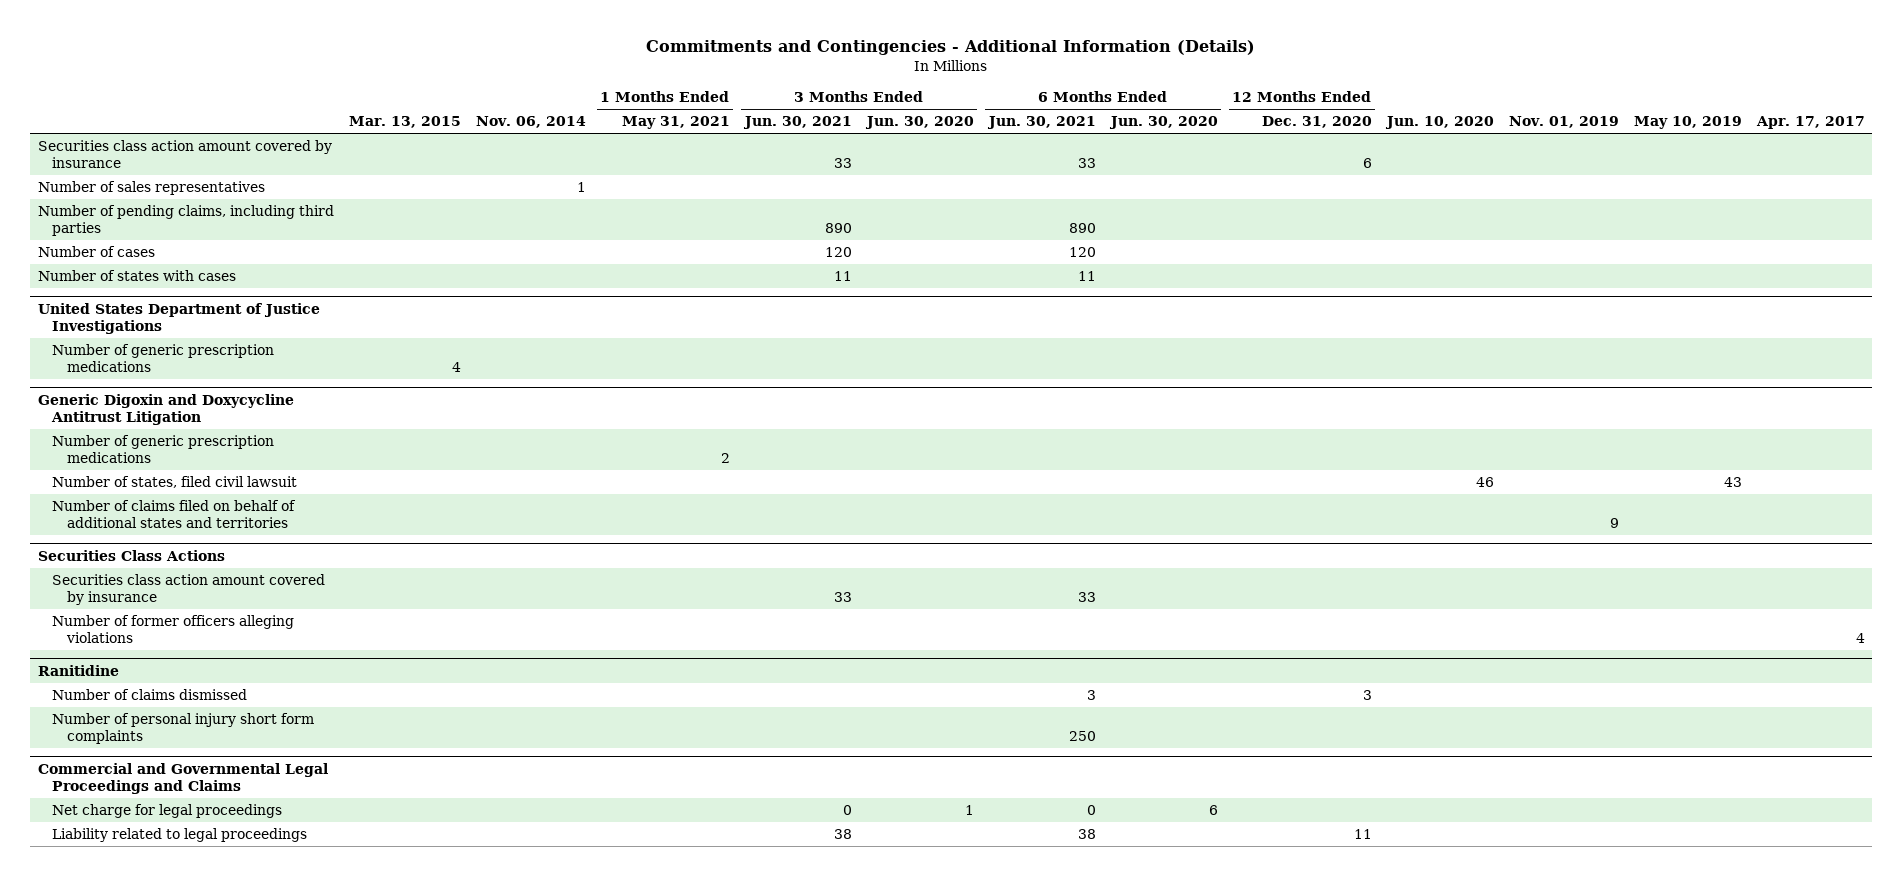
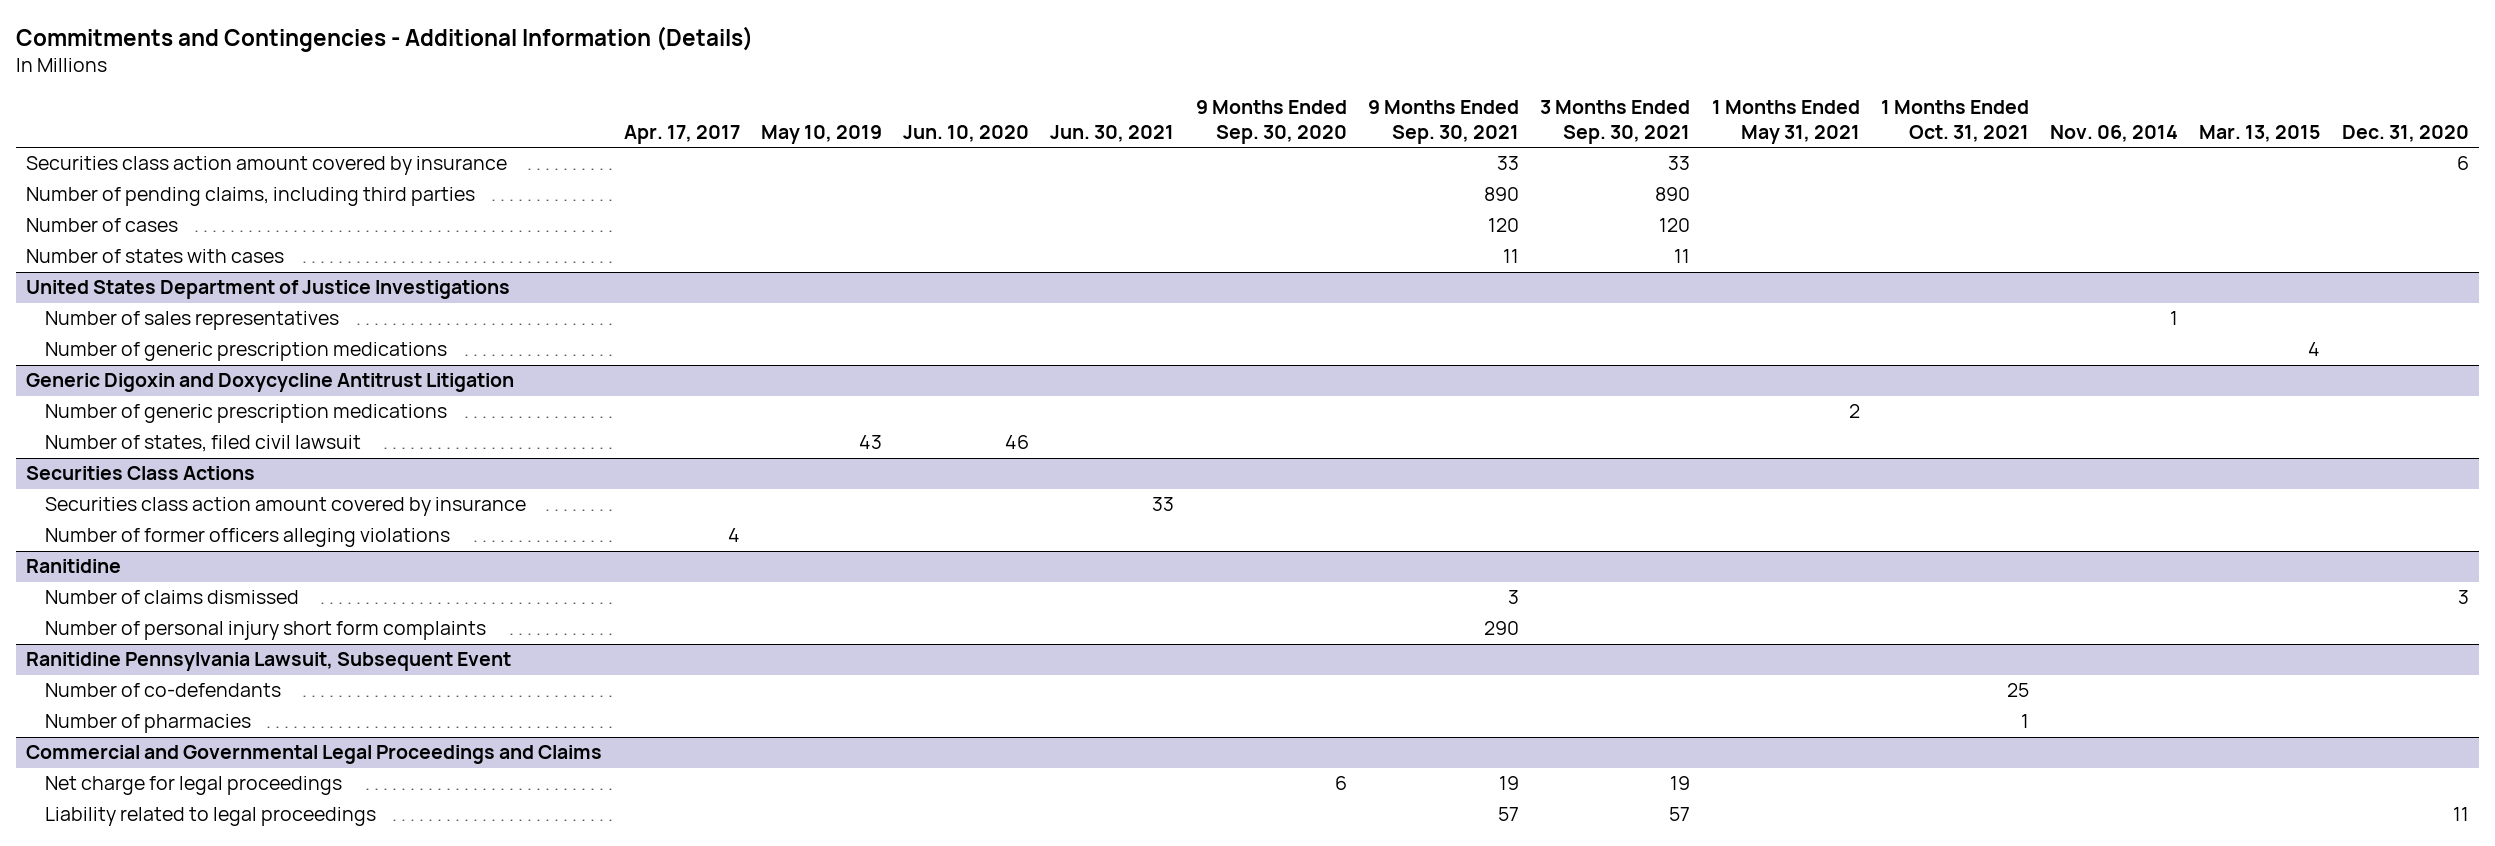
- | Mar. 13, 2015 | Nov. 06, 2014 | 1 Months Ended May 31, 2021 | 3 Months Ended Jun. 30, 2021 | 3 Months Ended Jun. 30, 2020 | 6 Months Ended Jun. 30, 2021 | 6 Months Ended Jun. 30, 2020 | 12 Months Ended Dec. 31, 2020 | Jun. 10, 2020 | Nov. 01, 2019 | May 10, 2019 | Apr. 17, 2017
+ | Apr. 17, 2017 | May 10, 2019 | Jun. 10, 2020 | Jun. 30, 2021 | 9 Months Ended Sep. 30, 2020 | 9 Months Ended Sep. 30, 2021 | 3 Months Ended Sep. 30, 2021 | 1 Months Ended May 31, 2021 | 1 Months Ended Oct. 31, 2021 | Nov. 06, 2014 | Mar. 13, 2015 | Dec. 31, 2020
- Number of sales representatives | | 1 | | | | | | | | | |
@ United States Department of Justice Investigations
+ Number of sales representatives | | | | | | | | | | 1 | |
@ Generic Digoxin and Doxycycline Antitrust Litigation
- Number of claims filed on behalf of additional states and territories | | | | | | | | | | 9 | |
+ Ranitidine Pennsylvania Lawsuit, Subsequent Event
+ Number of co-defendants | | | | | | | | | 25 | | |
+ Number of pharmacies | | | | | | | | | 1 | | |

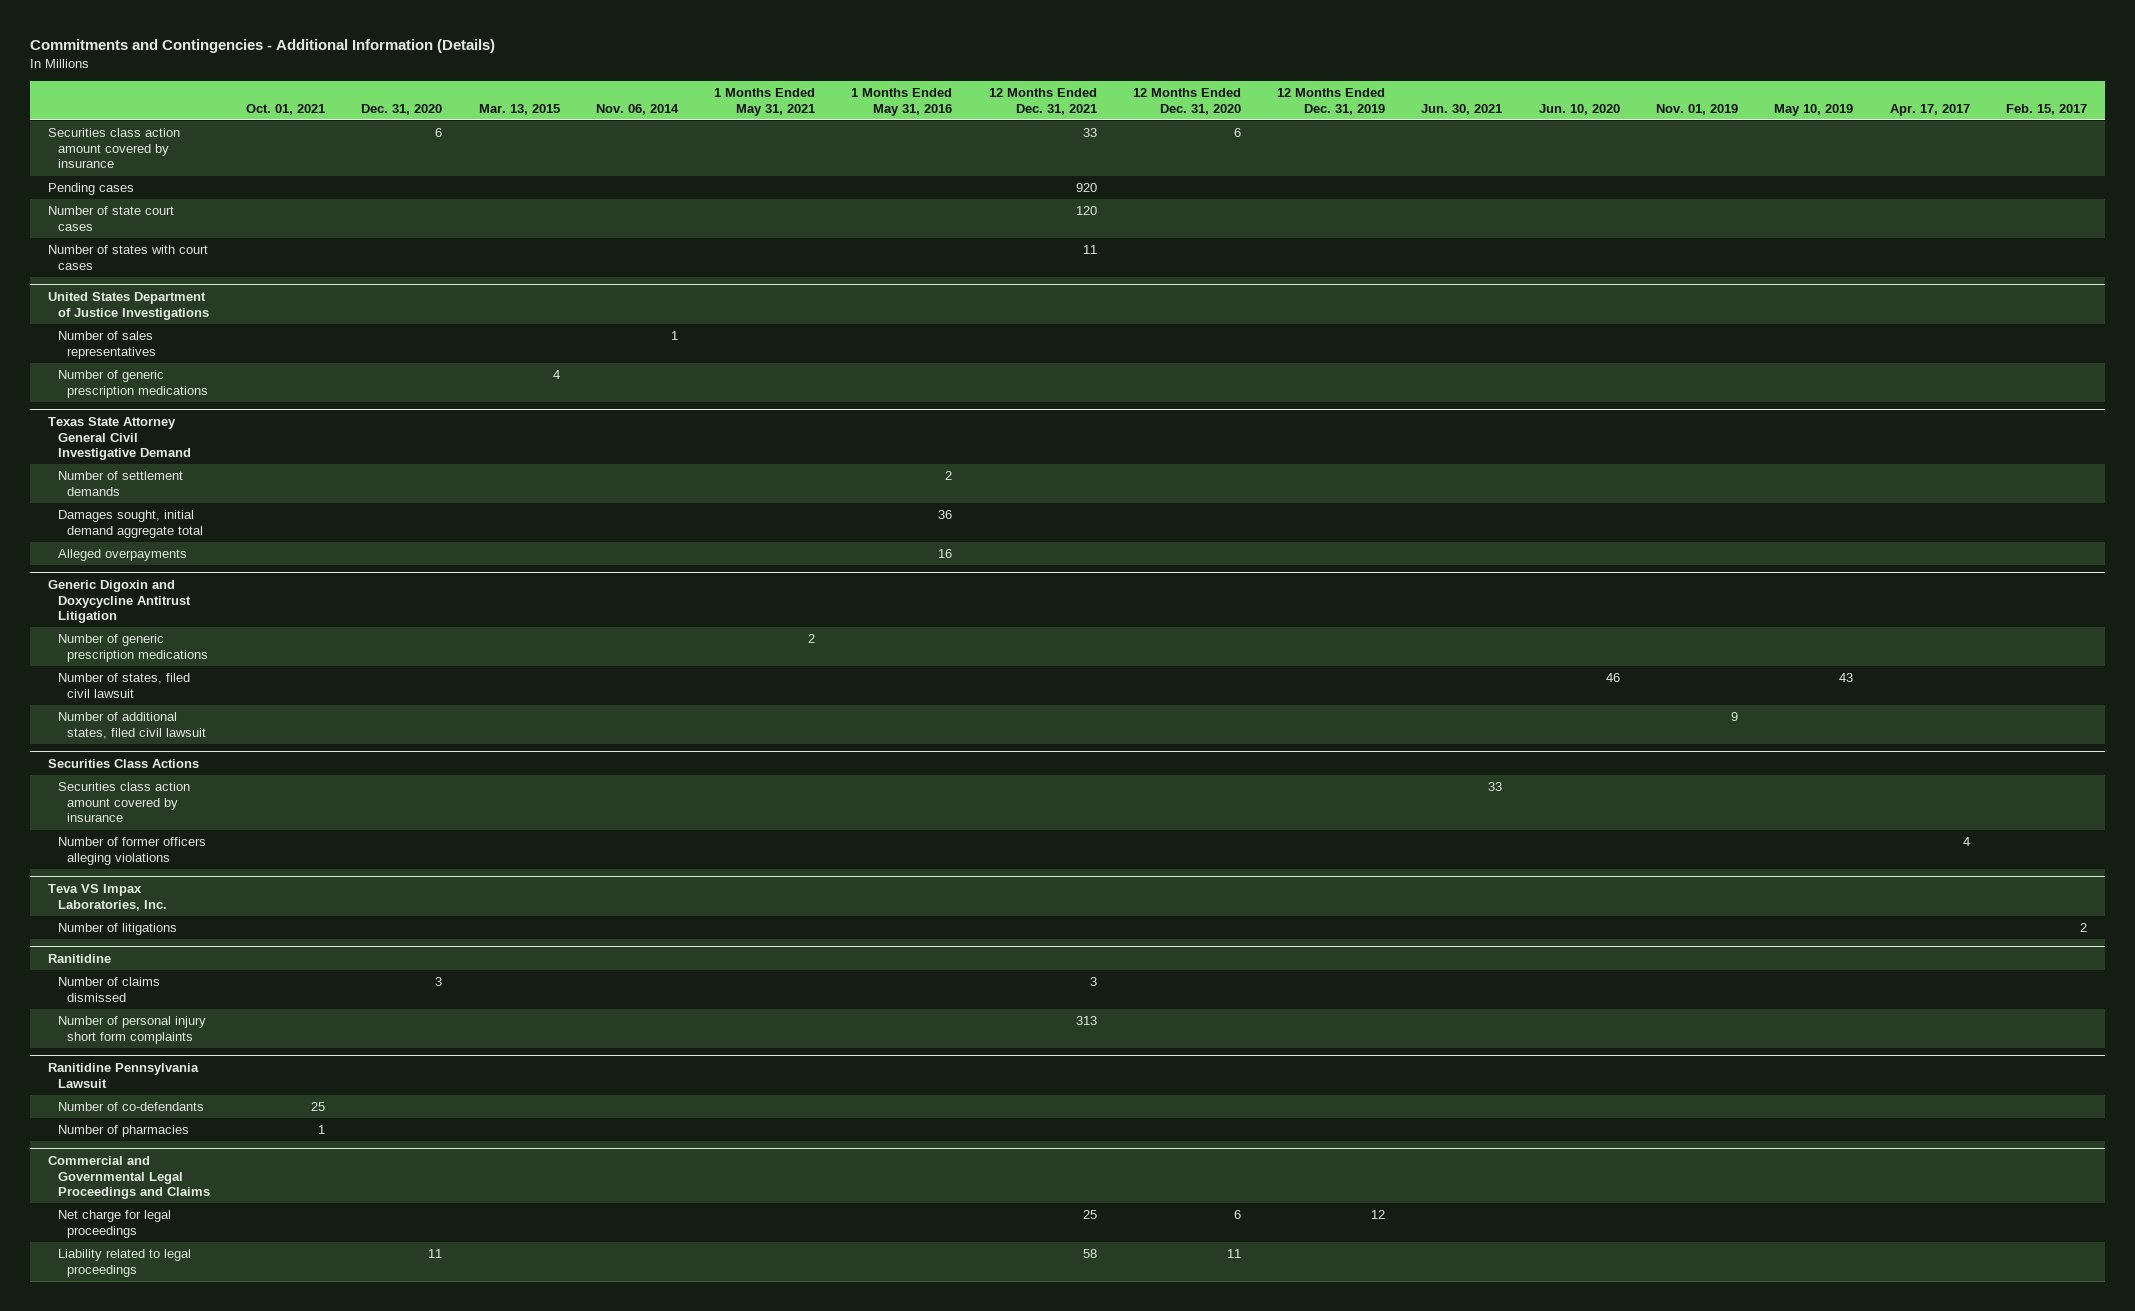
- | Apr. 17, 2017 | May 10, 2019 | Jun. 10, 2020 | Jun. 30, 2021 | 9 Months Ended Sep. 30, 2020 | 9 Months Ended Sep. 30, 2021 | 3 Months Ended Sep. 30, 2021 | 1 Months Ended May 31, 2021 | 1 Months Ended Oct. 31, 2021 | Nov. 06, 2014 | Mar. 13, 2015 | Dec. 31, 2020
+ | Oct. 01, 2021 | Dec. 31, 2020 | Mar. 13, 2015 | Nov. 06, 2014 | 1 Months Ended May 31, 2021 | 1 Months Ended May 31, 2016 | 12 Months Ended Dec. 31, 2021 | 12 Months Ended Dec. 31, 2020 | 12 Months Ended Dec. 31, 2019 | Jun. 30, 2021 | Jun. 10, 2020 | Nov. 01, 2019 | May 10, 2019 | Apr. 17, 2017 | Feb. 15, 2017
- Number of pending claims, including third parties | | | | | | 890 | 890 | | | | |
- Number of cases | | | | | | 120 | 120 | | | | |
- Number of states with cases | | | | | | 11 | 11 | | | | |
+ Pending cases | | | | | | | 920 | | | | | | | |
+ Number of state court cases | | | | | | | 120 | | | | | | | |
+ Number of states with court cases | | | | | | | 11 | | | | | | | |
+ Texas State Attorney General Civil Investigative Demand
+ Number of settlement demands | | | | | | 2 | | | | | | | | |
+ Damages sought, initial demand aggregate total | | | | | | 36 | | | | | | | | |
+ Alleged overpayments | | | | | | 16 | | | | | | | | |
@ Generic Digoxin and Doxycycline Antitrust Litigation
+ Number of additional states, filed civil lawsuit | | | | | | | | | | | | 9 | | |
+ Teva VS Impax Laboratories, Inc.
+ Number of litigations | | | | | | | | | | | | | | | 2
- Ranitidine Pennsylvania Lawsuit, Subsequent Event
+ Ranitidine Pennsylvania Lawsuit

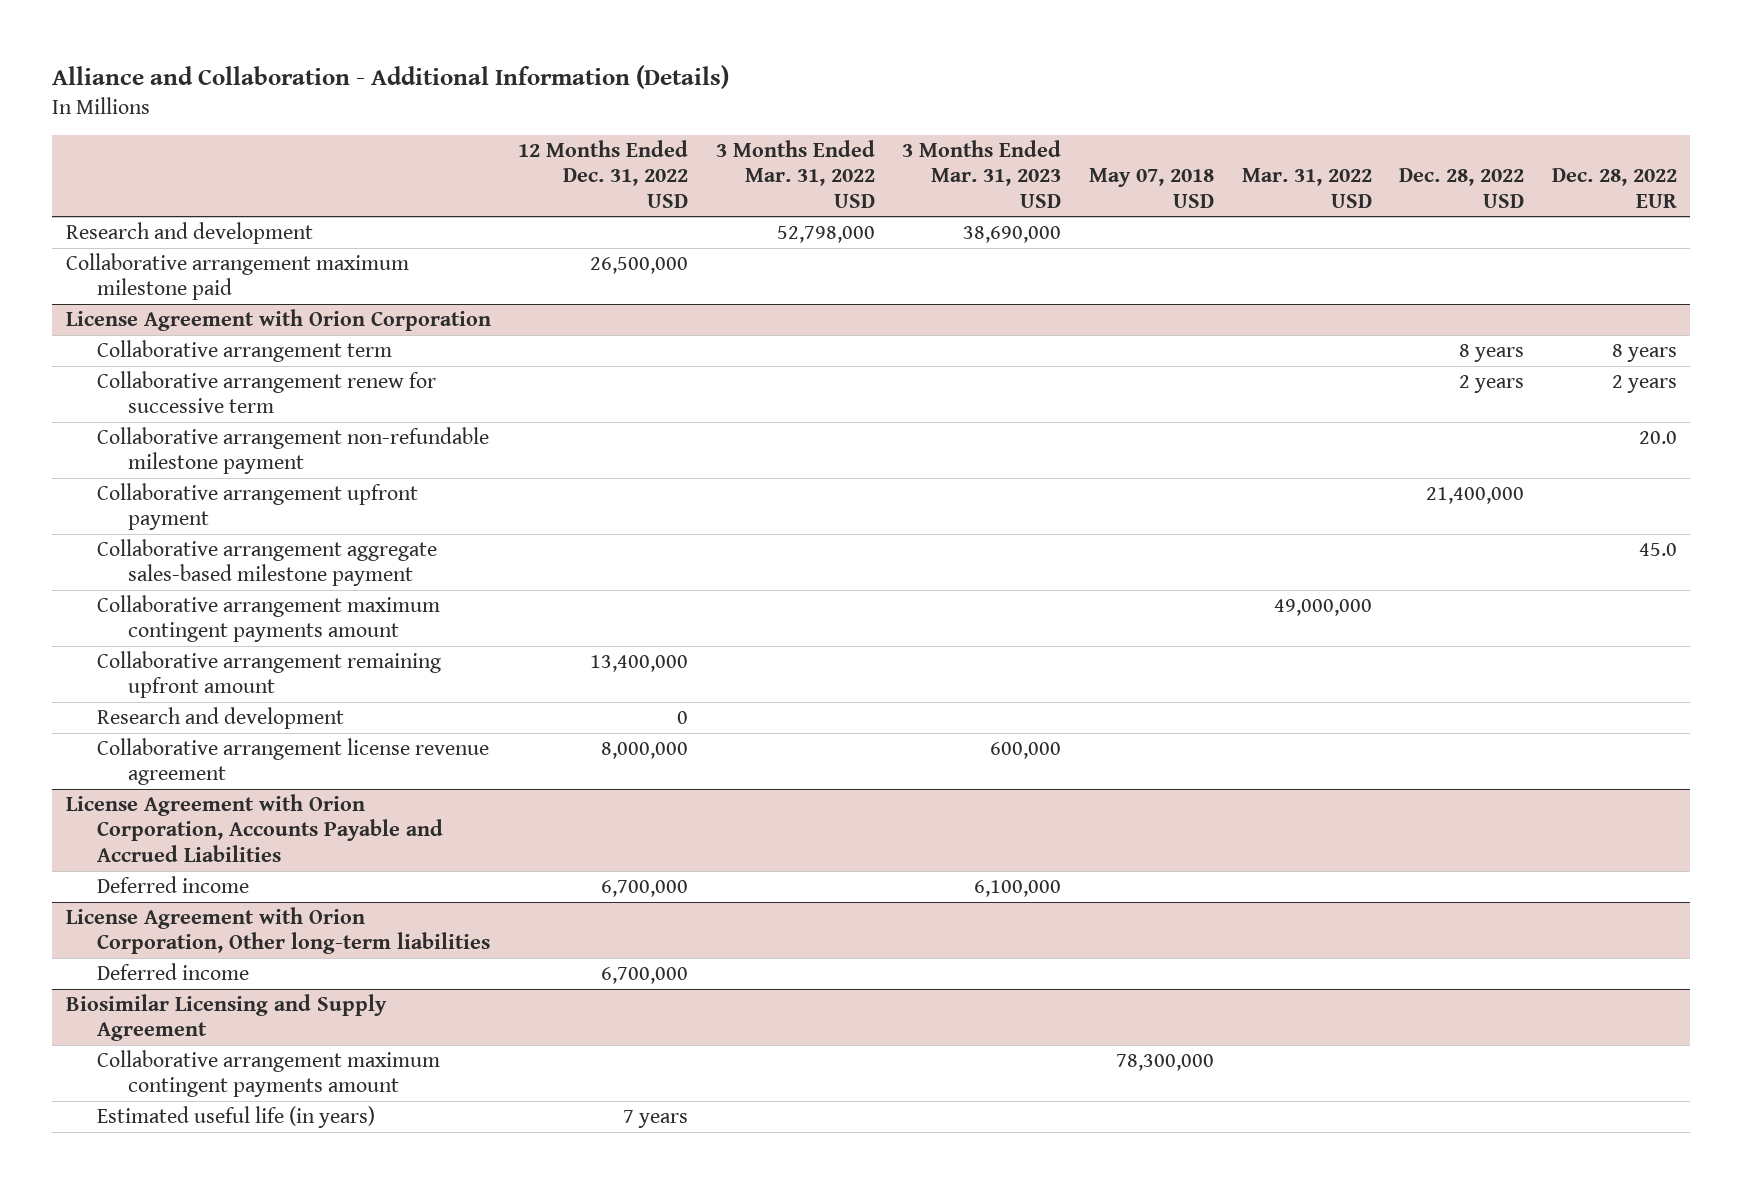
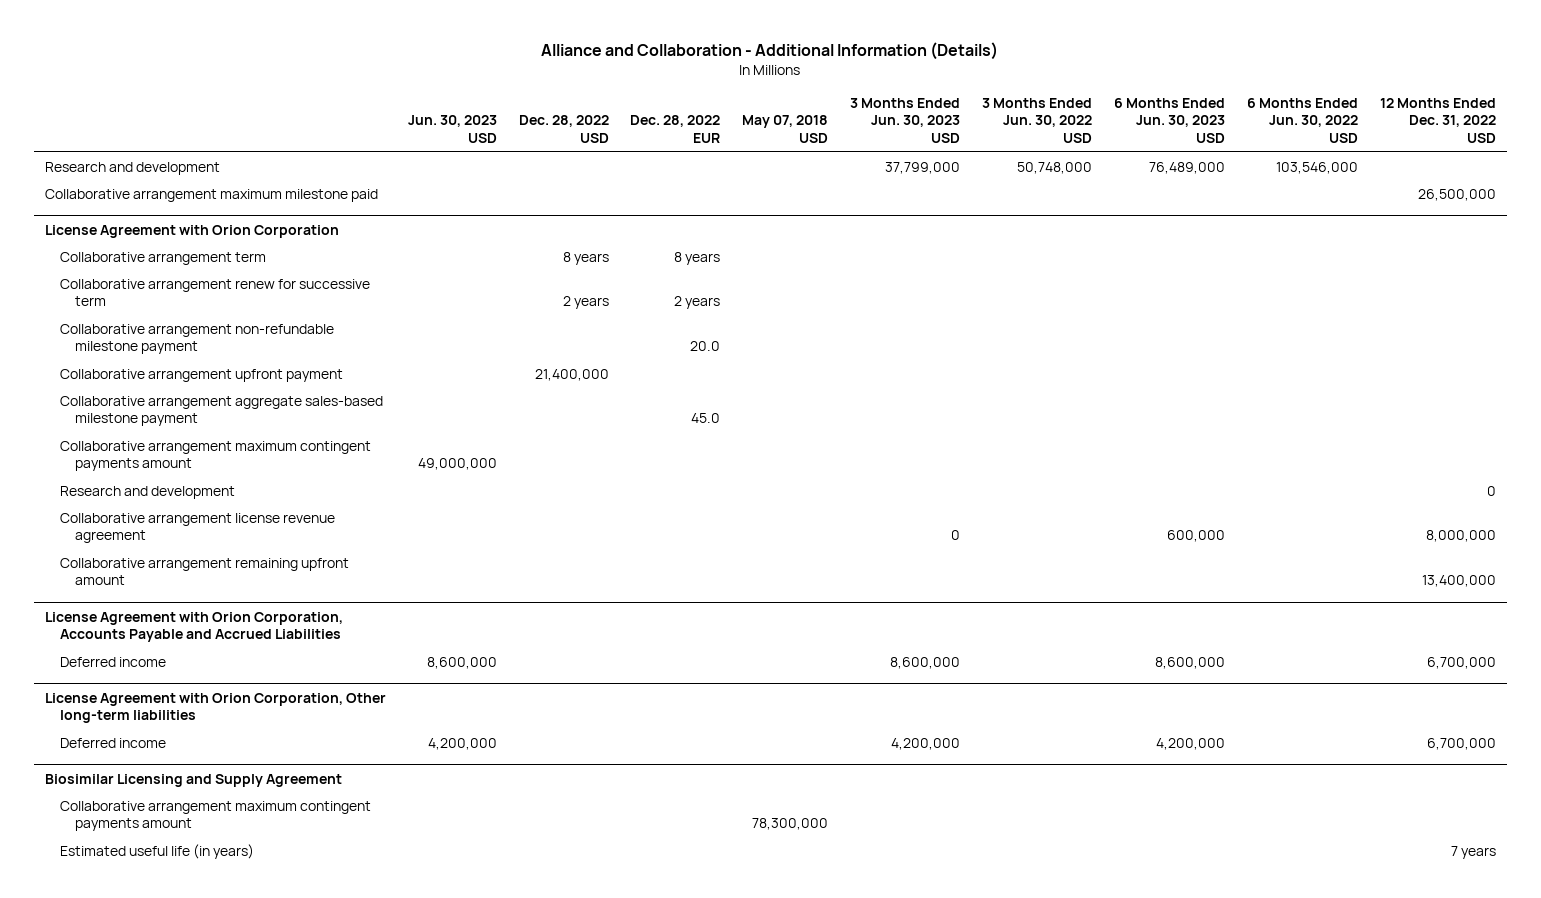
- | 12 Months Ended Dec. 31, 2022 USD | 3 Months Ended Mar. 31, 2022 USD | 3 Months Ended Mar. 31, 2023 USD | May 07, 2018 USD | Mar. 31, 2022 USD | Dec. 28, 2022 USD | Dec. 28, 2022 EUR
+ | Jun. 30, 2023 USD | Dec. 28, 2022 USD | Dec. 28, 2022 EUR | May 07, 2018 USD | 3 Months Ended Jun. 30, 2023 USD | 3 Months Ended Jun. 30, 2022 USD | 6 Months Ended Jun. 30, 2023 USD | 6 Months Ended Jun. 30, 2022 USD | 12 Months Ended Dec. 31, 2022 USD
@ License Agreement with Orion Corporation
moved down: Collaborative arrangement remaining upfront amount | | | | | | | | | 13,400,000

